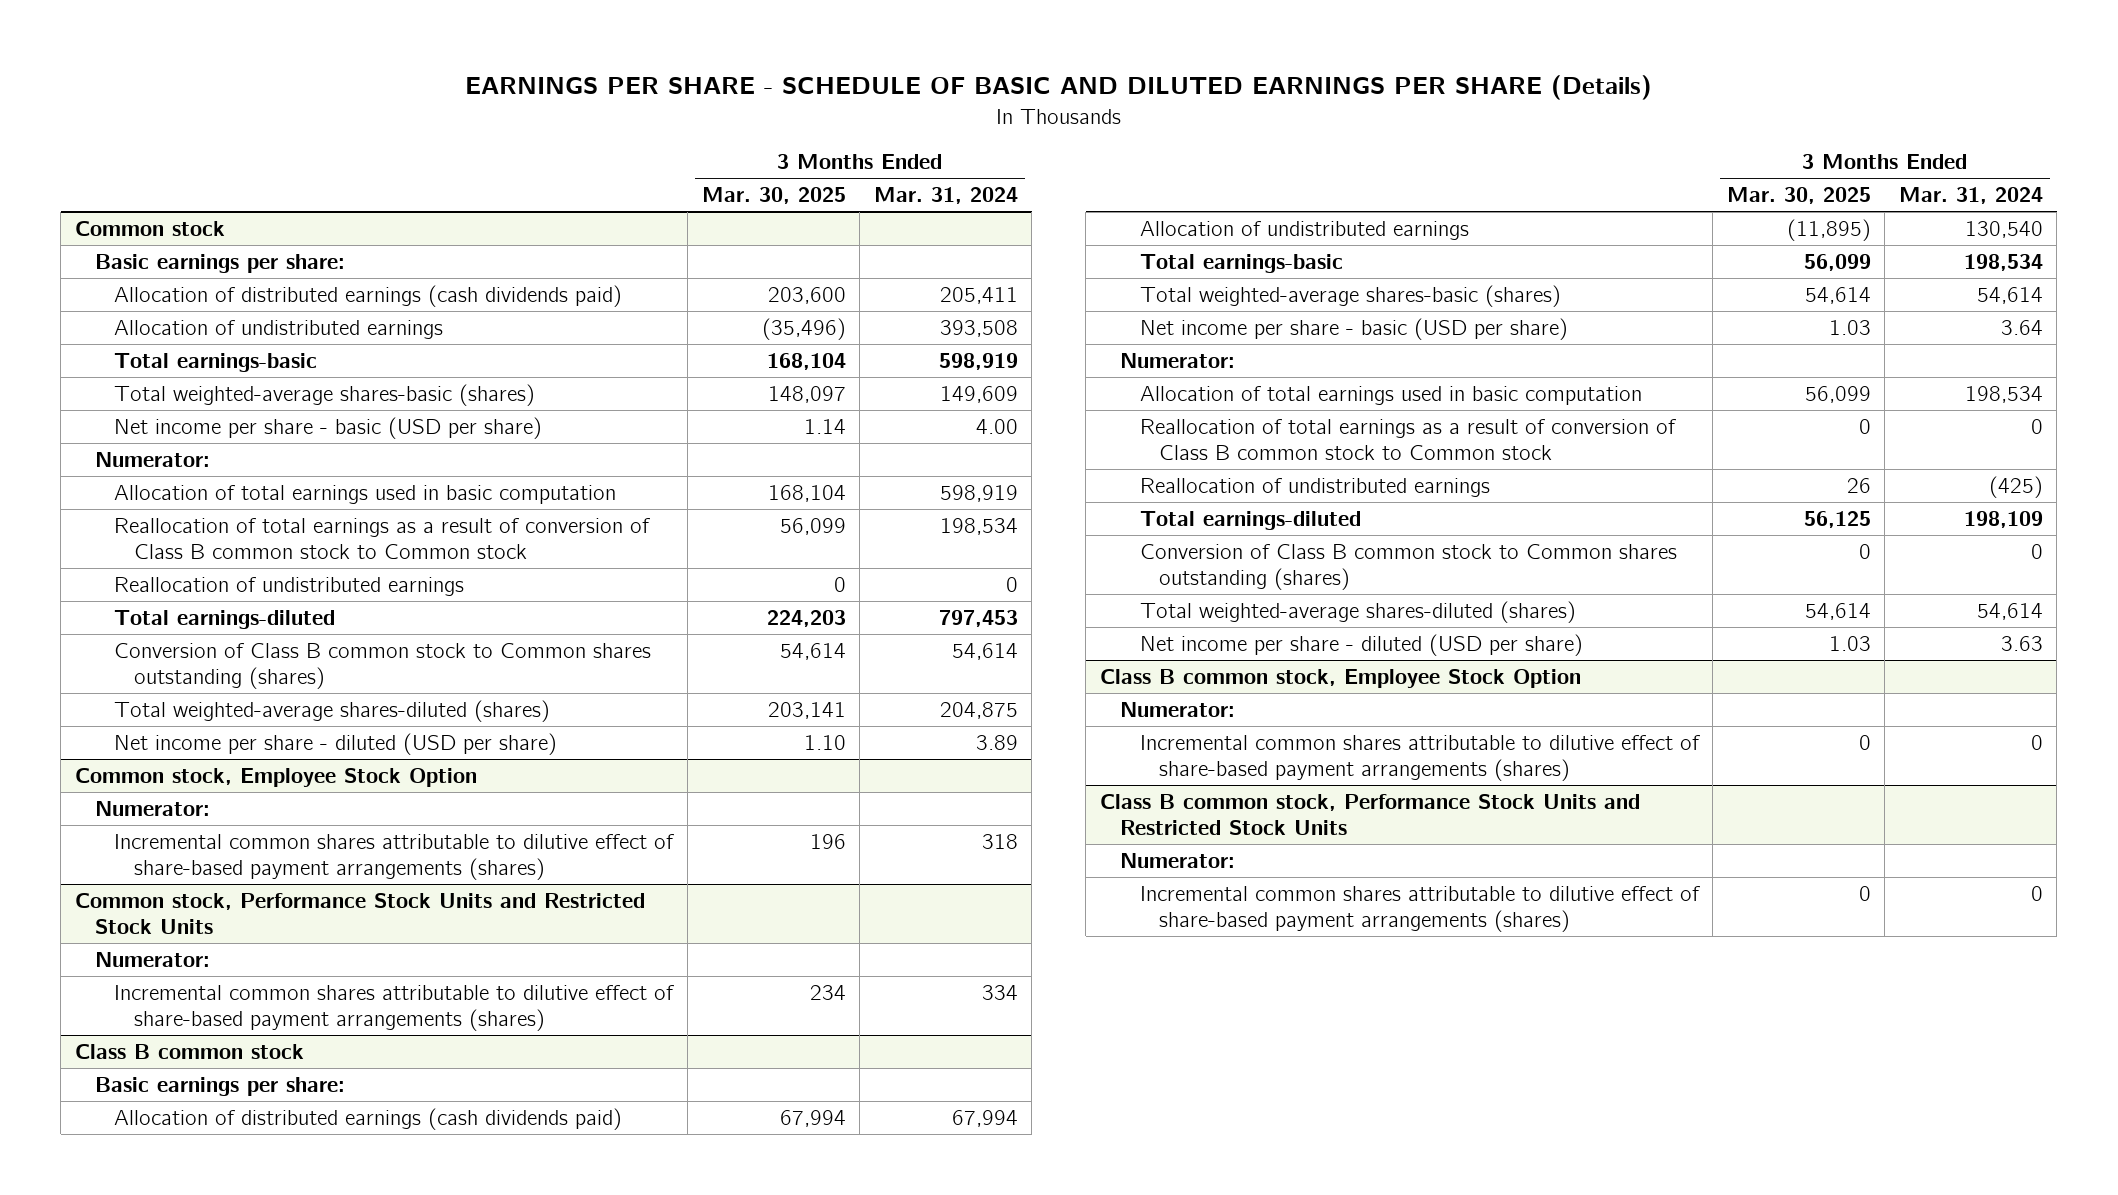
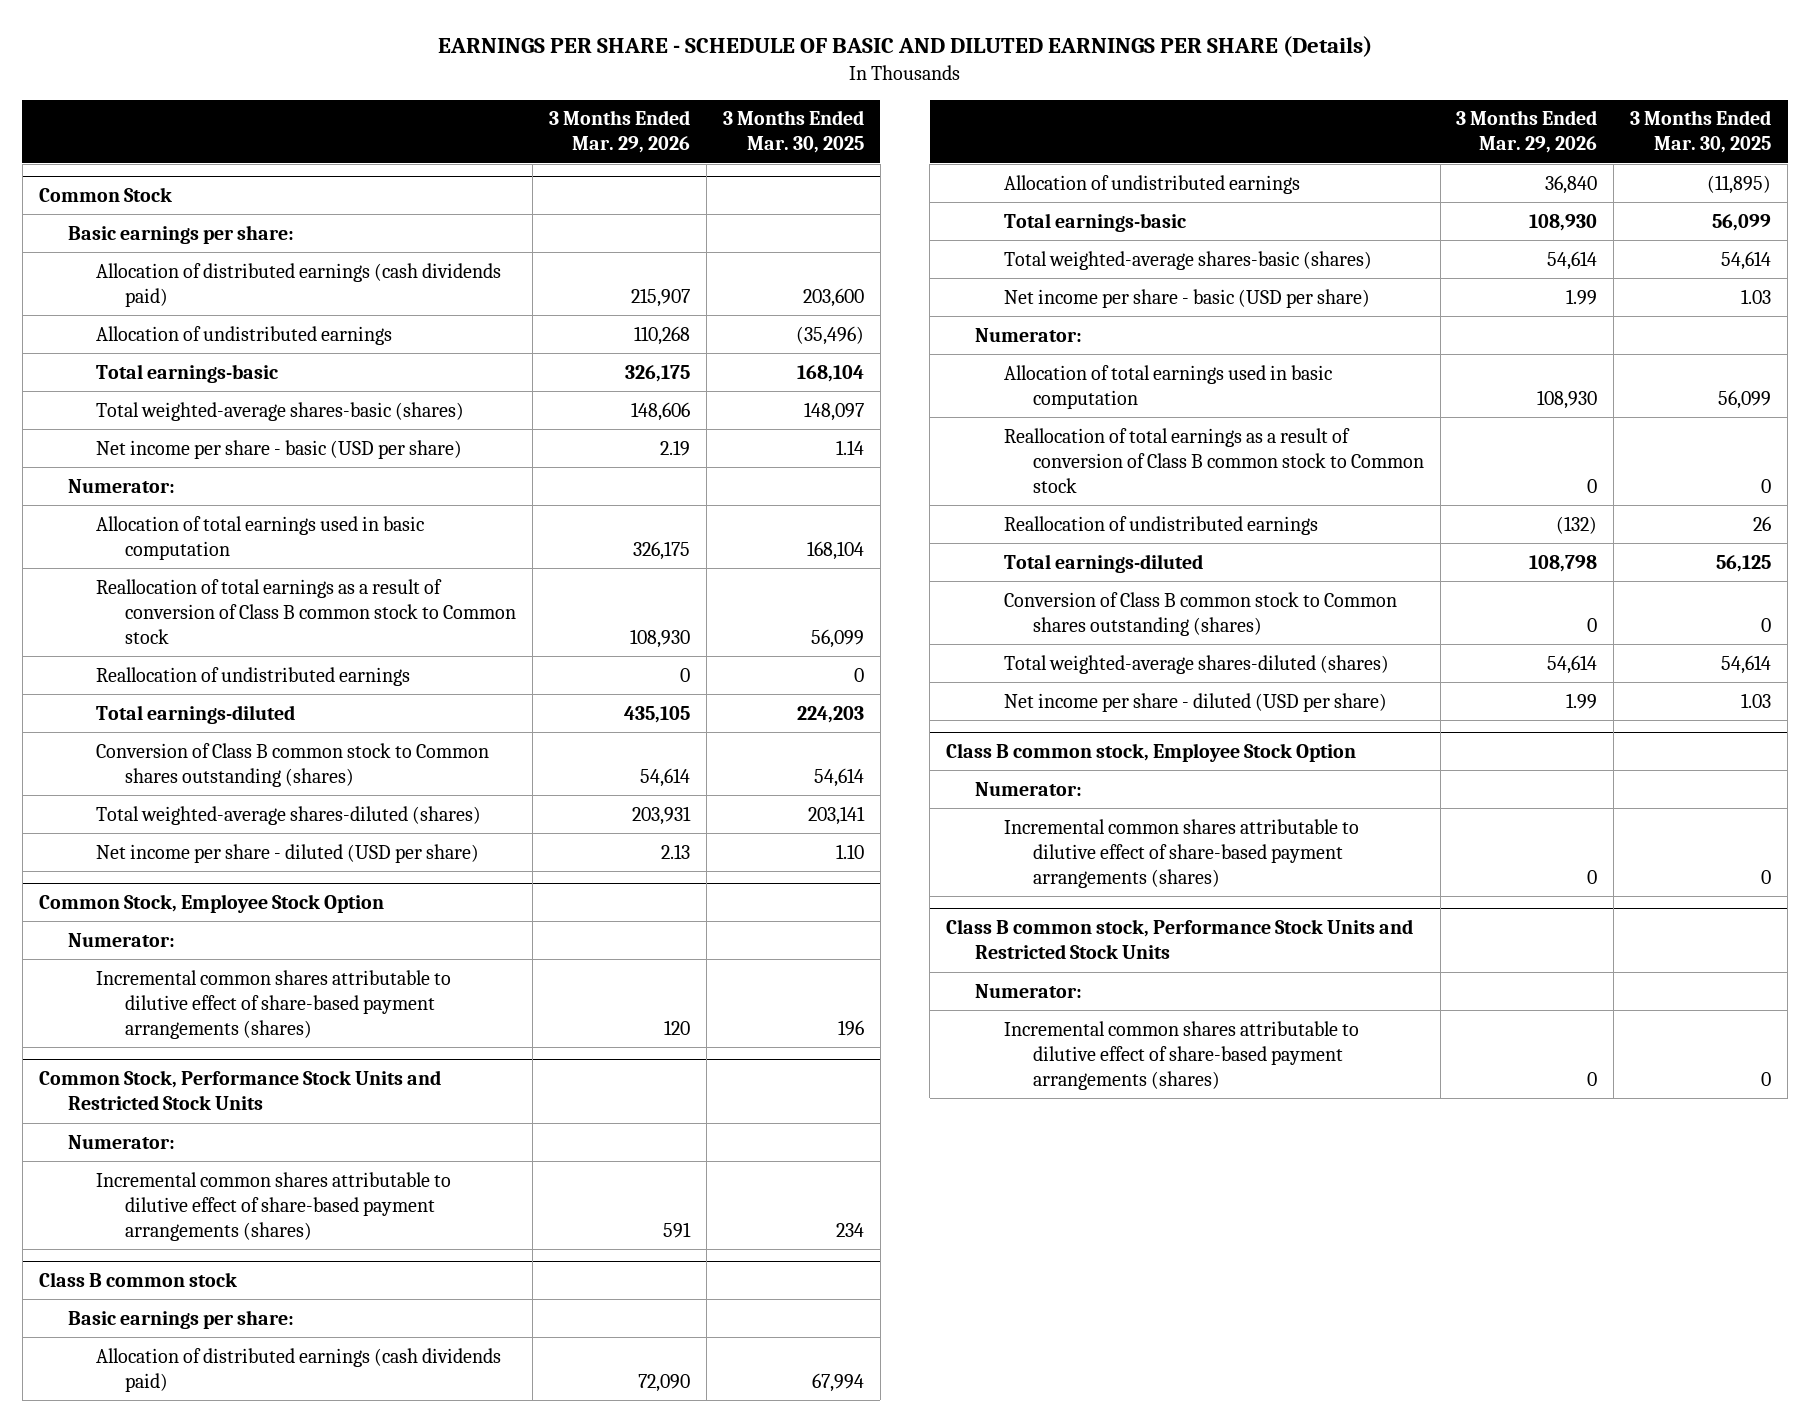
- | 3 Months Ended Mar. 30, 2025 | 3 Months Ended Mar. 31, 2024
+ | 3 Months Ended Mar. 29, 2026 | 3 Months Ended Mar. 30, 2025
- Common stock
+ Common Stock
- Common stock, Employee Stock Option
+ Common Stock, Employee Stock Option
- Common stock, Performance Stock Units and Restricted Stock Units
+ Common Stock, Performance Stock Units and Restricted Stock Units

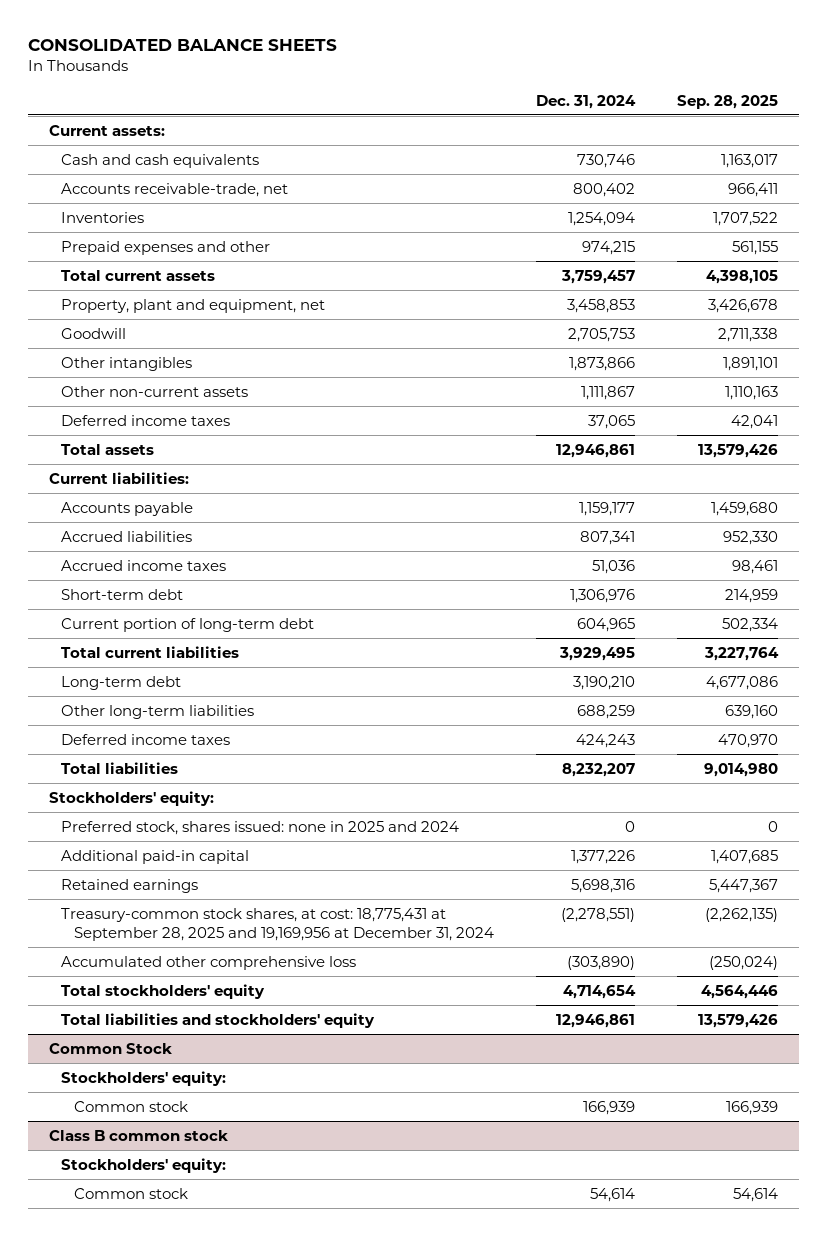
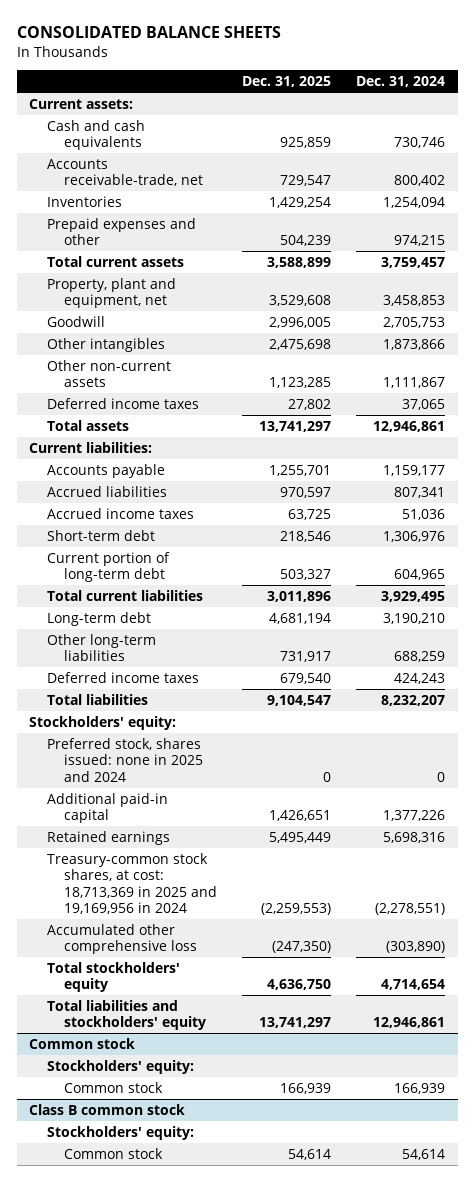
- | Dec. 31, 2024 | Sep. 28, 2025
+ | Dec. 31, 2025 | Dec. 31, 2024
- Treasury-common stock shares, at cost: 18,775,431 at September 28, 2025 and 19,169,956 at December 31, 2024 | (2,278,551) | (2,262,135)
+ Treasury-common stock shares, at cost: 18,713,369 in 2025 and 19,169,956 in 2024 | (2,259,553) | (2,278,551)
- Common Stock
+ Common stock

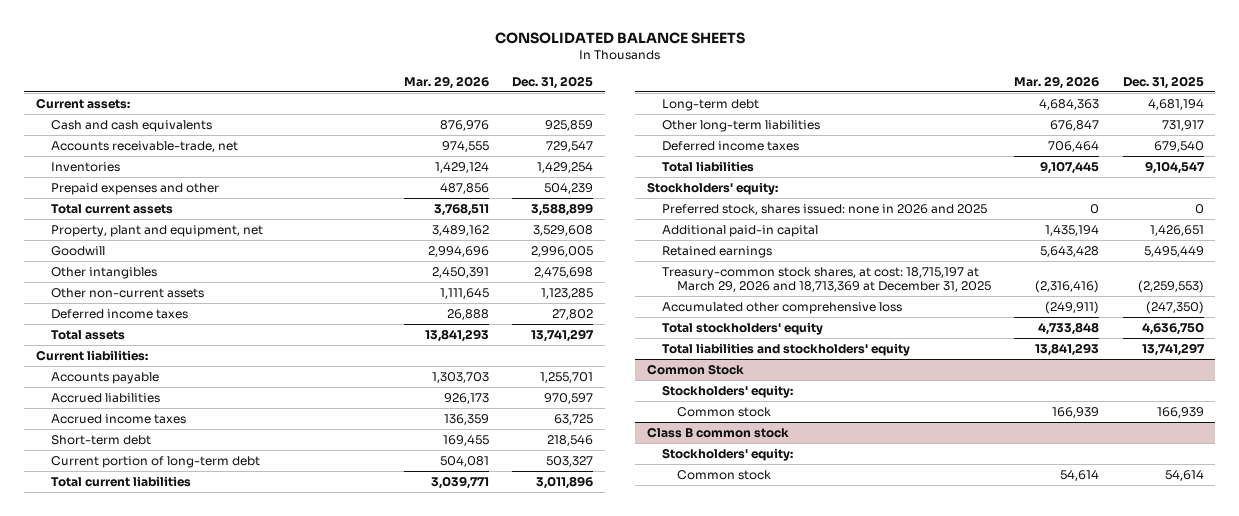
- | Dec. 31, 2025 | Dec. 31, 2024
+ | Mar. 29, 2026 | Dec. 31, 2025
- Preferred stock, shares issued: none in 2025 and 2024 | 0 | 0
+ Preferred stock, shares issued: none in 2026 and 2025 | 0 | 0
- Treasury-common stock shares, at cost: 18,713,369 in 2025 and 19,169,956 in 2024 | (2,259,553) | (2,278,551)
+ Treasury-common stock shares, at cost: 18,715,197 at March 29, 2026 and 18,713,369 at December 31, 2025 | (2,316,416) | (2,259,553)
- Common stock
+ Common Stock

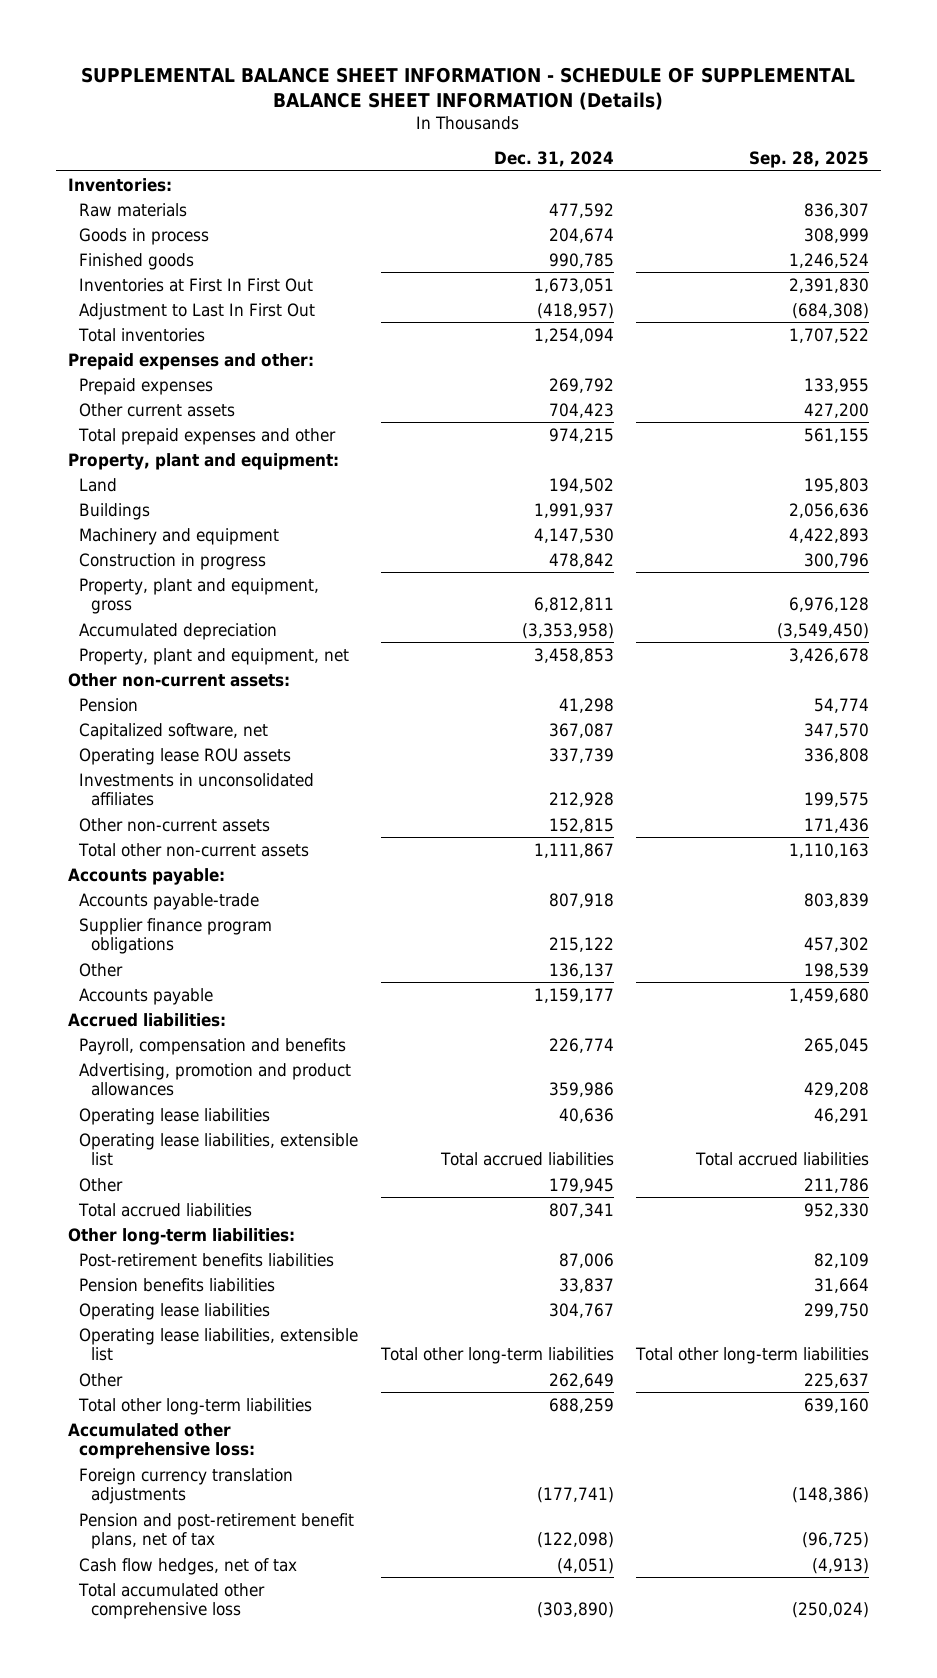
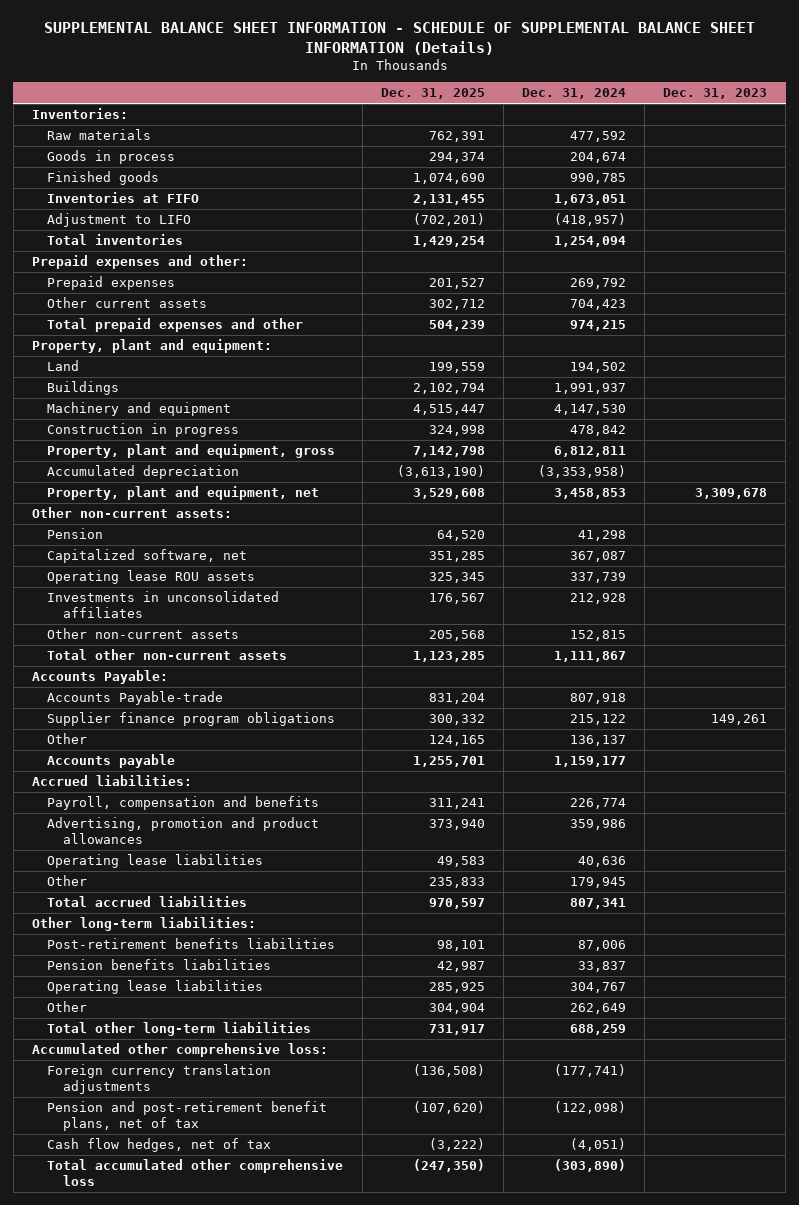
- | Dec. 31, 2024 | Sep. 28, 2025
+ | Dec. 31, 2025 | Dec. 31, 2024 | Dec. 31, 2023
- Inventories at First In First Out | 1,673,051 | 2,391,830
- Adjustment to Last In First Out | (418,957) | (684,308)
+ Inventories at FIFO | 2,131,455 | 1,673,051 |
+ Adjustment to LIFO | (702,201) | (418,957) |
- Accounts payable:
- Accounts payable-trade | 807,918 | 803,839
+ Accounts Payable:
+ Accounts Payable-trade | 831,204 | 807,918 |
- Operating lease liabilities, extensible list | Total accrued liabilities | Total accrued liabilities
- Operating lease liabilities, extensible list | Total other long-term liabilities | Total other long-term liabilities

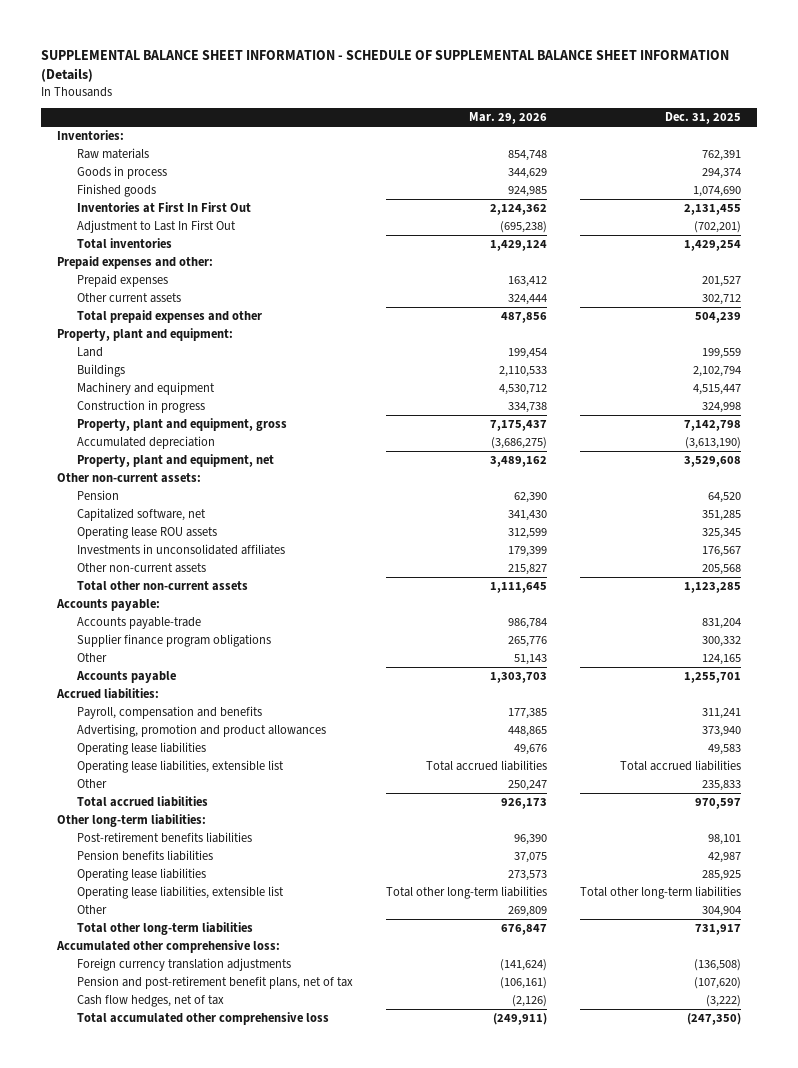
- | Dec. 31, 2025 | Dec. 31, 2024 | Dec. 31, 2023
+ | Mar. 29, 2026 | Dec. 31, 2025
- Inventories at FIFO | 2,131,455 | 1,673,051 |
- Adjustment to LIFO | (702,201) | (418,957) |
+ Inventories at First In First Out | 2,124,362 | 2,131,455
+ Adjustment to Last In First Out | (695,238) | (702,201)
- Accounts Payable:
- Accounts Payable-trade | 831,204 | 807,918 |
+ Accounts payable:
+ Accounts payable-trade | 986,784 | 831,204
+ Operating lease liabilities, extensible list | Total accrued liabilities | Total accrued liabilities
+ Operating lease liabilities, extensible list | Total other long-term liabilities | Total other long-term liabilities

